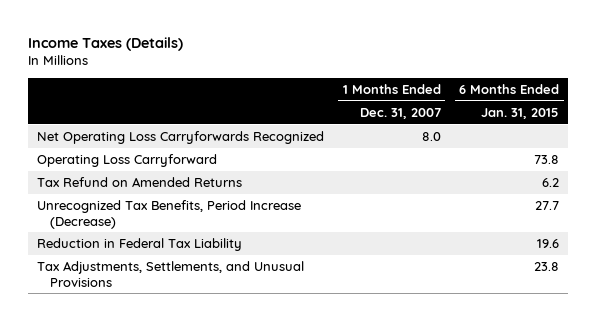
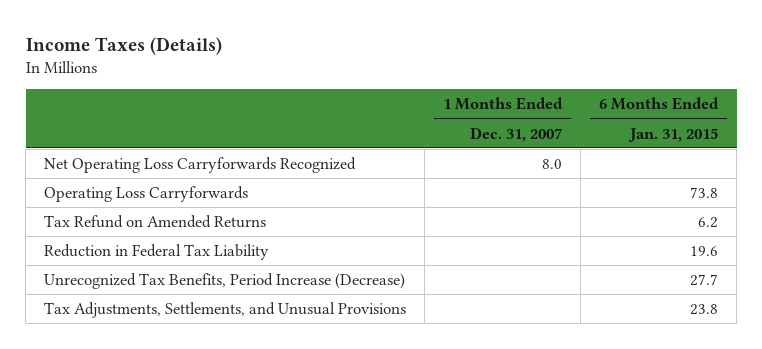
- Operating Loss Carryforward | | 73.8
+ Operating Loss Carryforwards | | 73.8
moved down: Unrecognized Tax Benefits, Period Increase (Decrease) | | 27.7

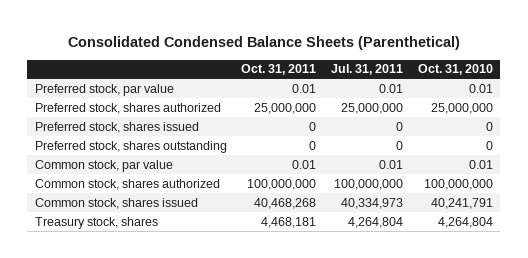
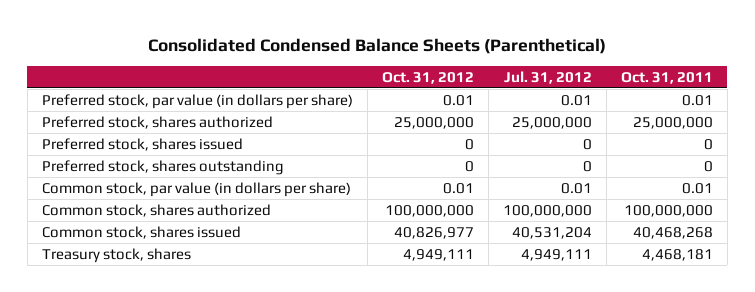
- | Oct. 31, 2011 | Jul. 31, 2011 | Oct. 31, 2010
+ | Oct. 31, 2012 | Jul. 31, 2012 | Oct. 31, 2011
- Preferred stock, par value | 0.01 | 0.01 | 0.01
+ Preferred stock, par value (in dollars per share) | 0.01 | 0.01 | 0.01
- Common stock, par value | 0.01 | 0.01 | 0.01
+ Common stock, par value (in dollars per share) | 0.01 | 0.01 | 0.01

